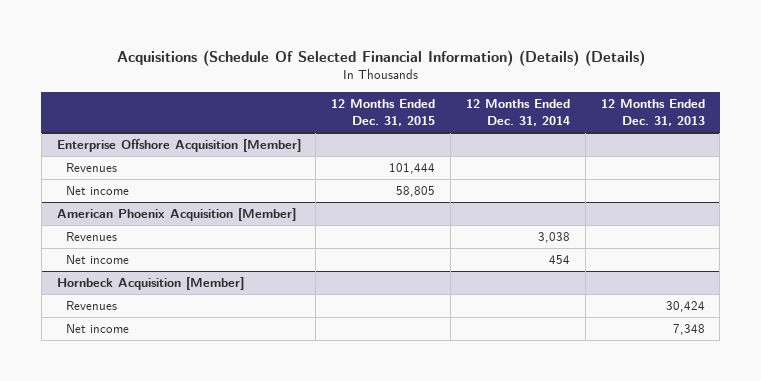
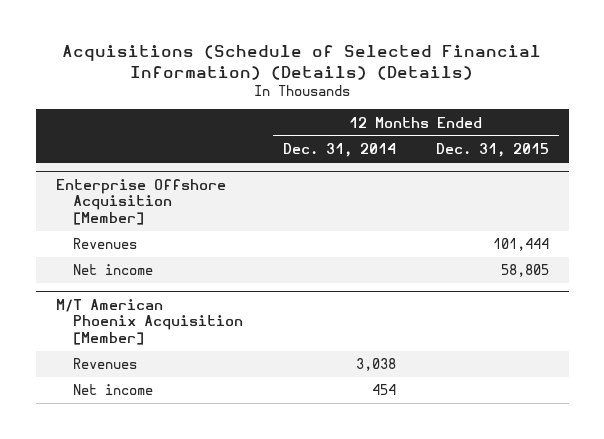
- Acquisitions (Schedule Of Selected Financial Information) (Details) (Details)
+ Acquisitions (Schedule of Selected Financial Information) (Details) (Details)
- | 12 Months Ended Dec. 31, 2015 | 12 Months Ended Dec. 31, 2014 | 12 Months Ended Dec. 31, 2013
+ | 12 Months Ended Dec. 31, 2014 | 12 Months Ended Dec. 31, 2015
- American Phoenix Acquisition [Member]
+ M/T American Phoenix Acquisition [Member]
- Hornbeck Acquisition [Member]
- Revenues | | | 30,424
- Net income | | | 7,348

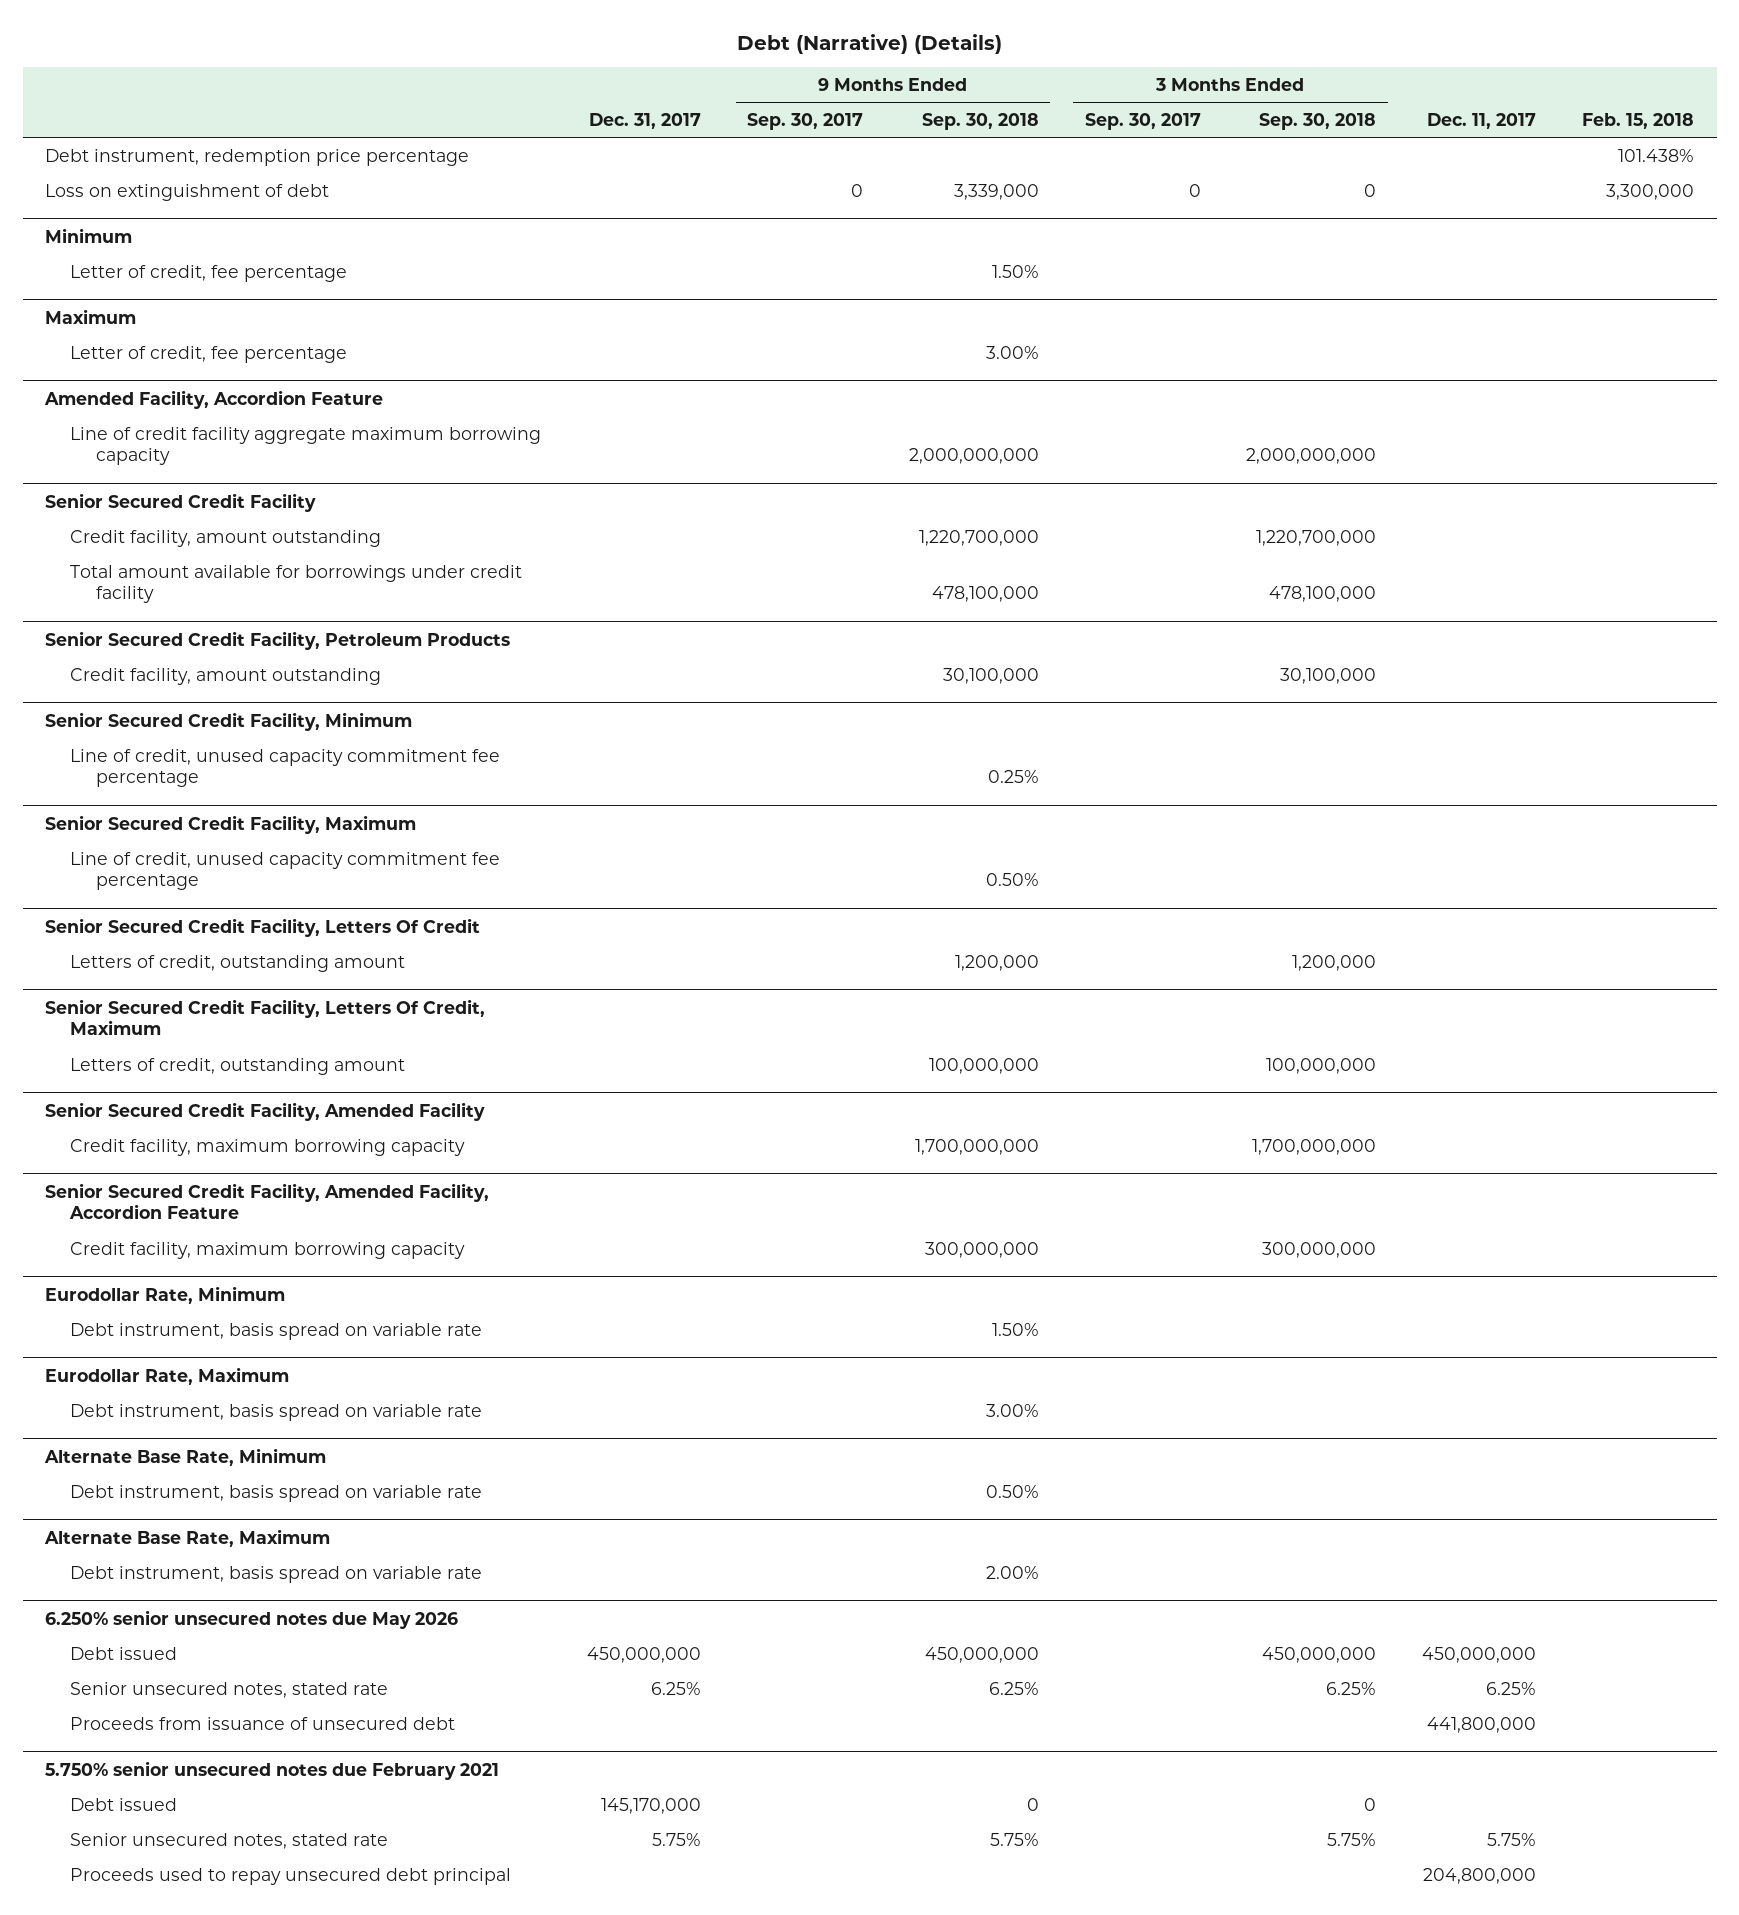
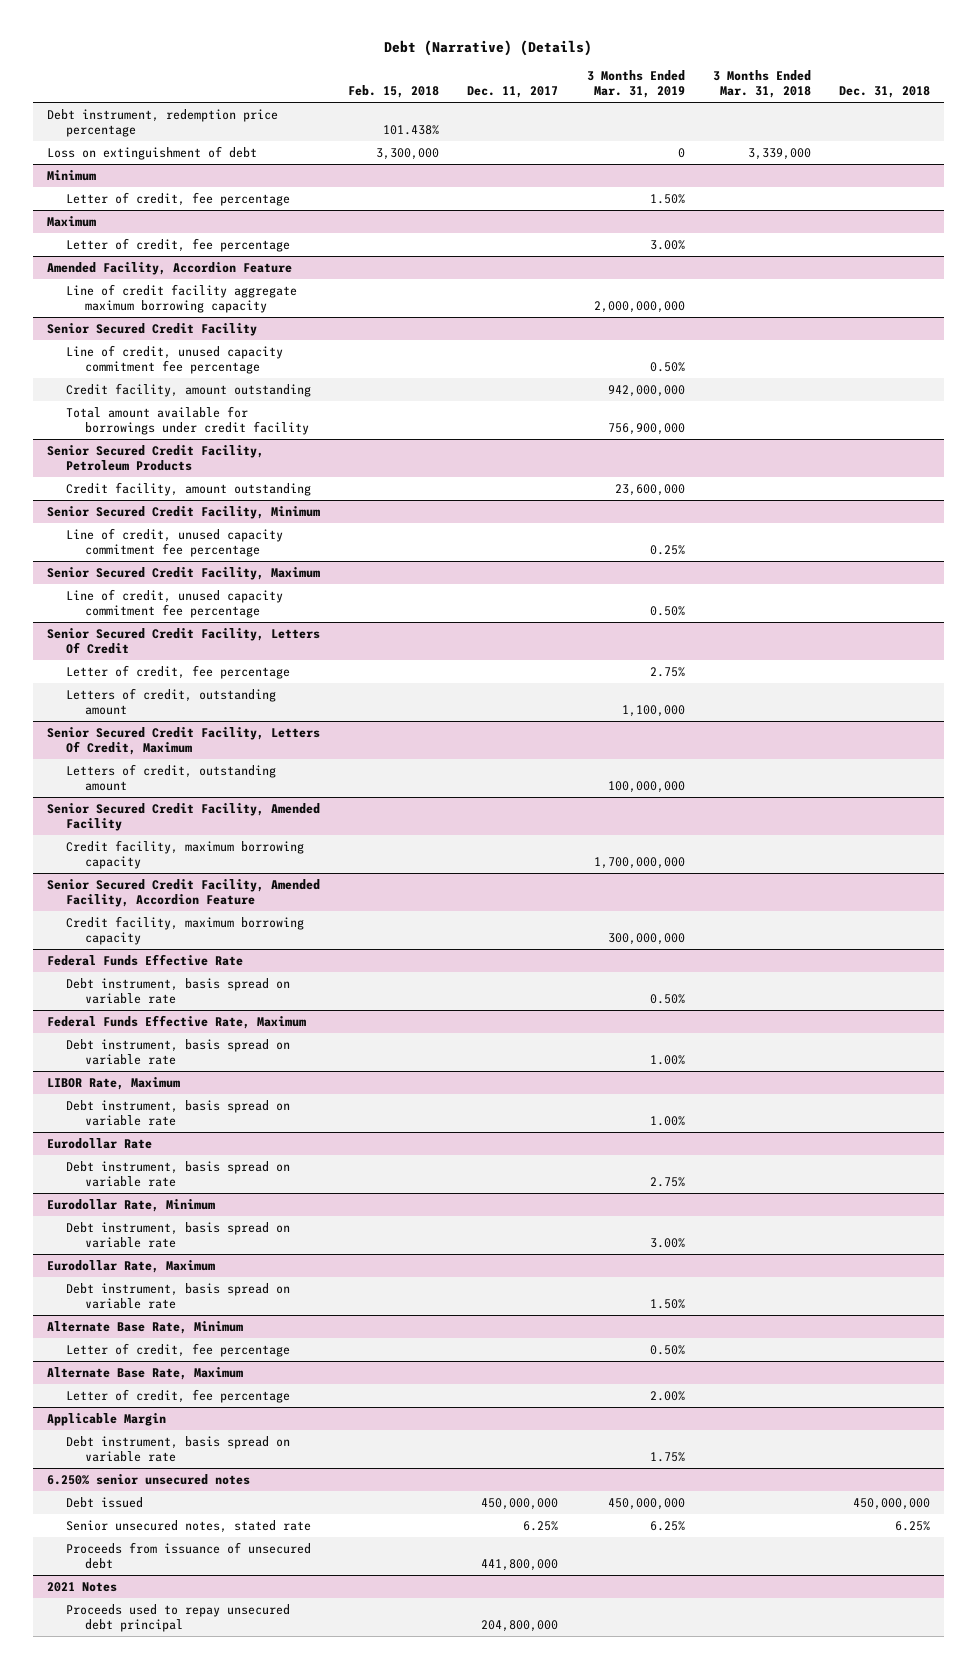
- | Dec. 31, 2017 | 9 Months Ended Sep. 30, 2017 | 9 Months Ended Sep. 30, 2018 | 3 Months Ended Sep. 30, 2017 | 3 Months Ended Sep. 30, 2018 | Dec. 11, 2017 | Feb. 15, 2018
+ | Feb. 15, 2018 | Dec. 11, 2017 | 3 Months Ended Mar. 31, 2019 | 3 Months Ended Mar. 31, 2018 | Dec. 31, 2018
@ Senior Secured Credit Facility
+ Line of credit, unused capacity commitment fee percentage | | | 0.50% | |
@ Senior Secured Credit Facility, Letters Of Credit
+ Letter of credit, fee percentage | | | 2.75% | |
+ Federal Funds Effective Rate
+ Debt instrument, basis spread on variable rate | | | 0.50% | |
+ Federal Funds Effective Rate, Maximum
+ Debt instrument, basis spread on variable rate | | | 1.00% | |
+ LIBOR Rate, Maximum
+ Debt instrument, basis spread on variable rate | | | 1.00% | |
+ Eurodollar Rate
+ Debt instrument, basis spread on variable rate | | | 2.75% | |
@ Alternate Base Rate, Minimum
- Debt instrument, basis spread on variable rate | | | 0.50% | | | |
+ Letter of credit, fee percentage | | | 0.50% | |
@ Alternate Base Rate, Maximum
- Debt instrument, basis spread on variable rate | | | 2.00% | | | |
- 6.250% senior unsecured notes due May 2026
@ Alternate Base Rate, Maximum
+ Letter of credit, fee percentage | | | 2.00% | |
+ Applicable Margin
+ Debt instrument, basis spread on variable rate | | | 1.75% | |
+ 6.250% senior unsecured notes
- 5.750% senior unsecured notes due February 2021
- Debt issued | 145,170,000 | | 0 | | 0 | |
- Senior unsecured notes, stated rate | 5.75% | | 5.75% | | 5.75% | 5.75% |
+ 2021 Notes

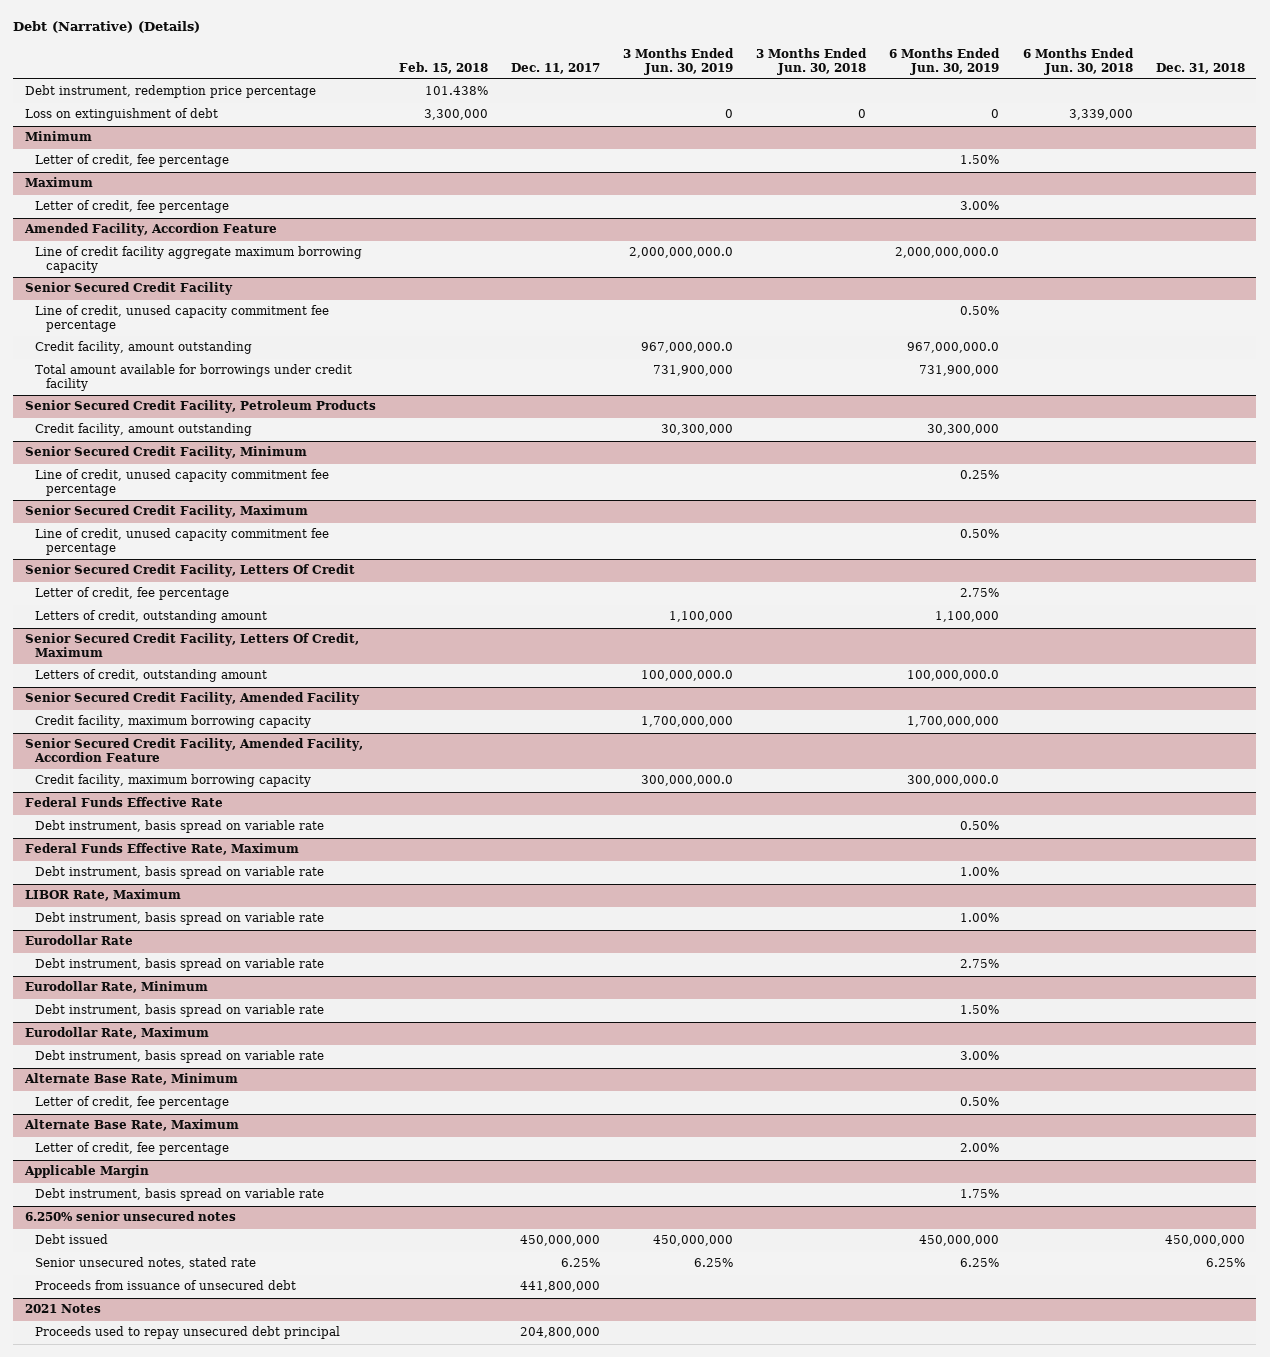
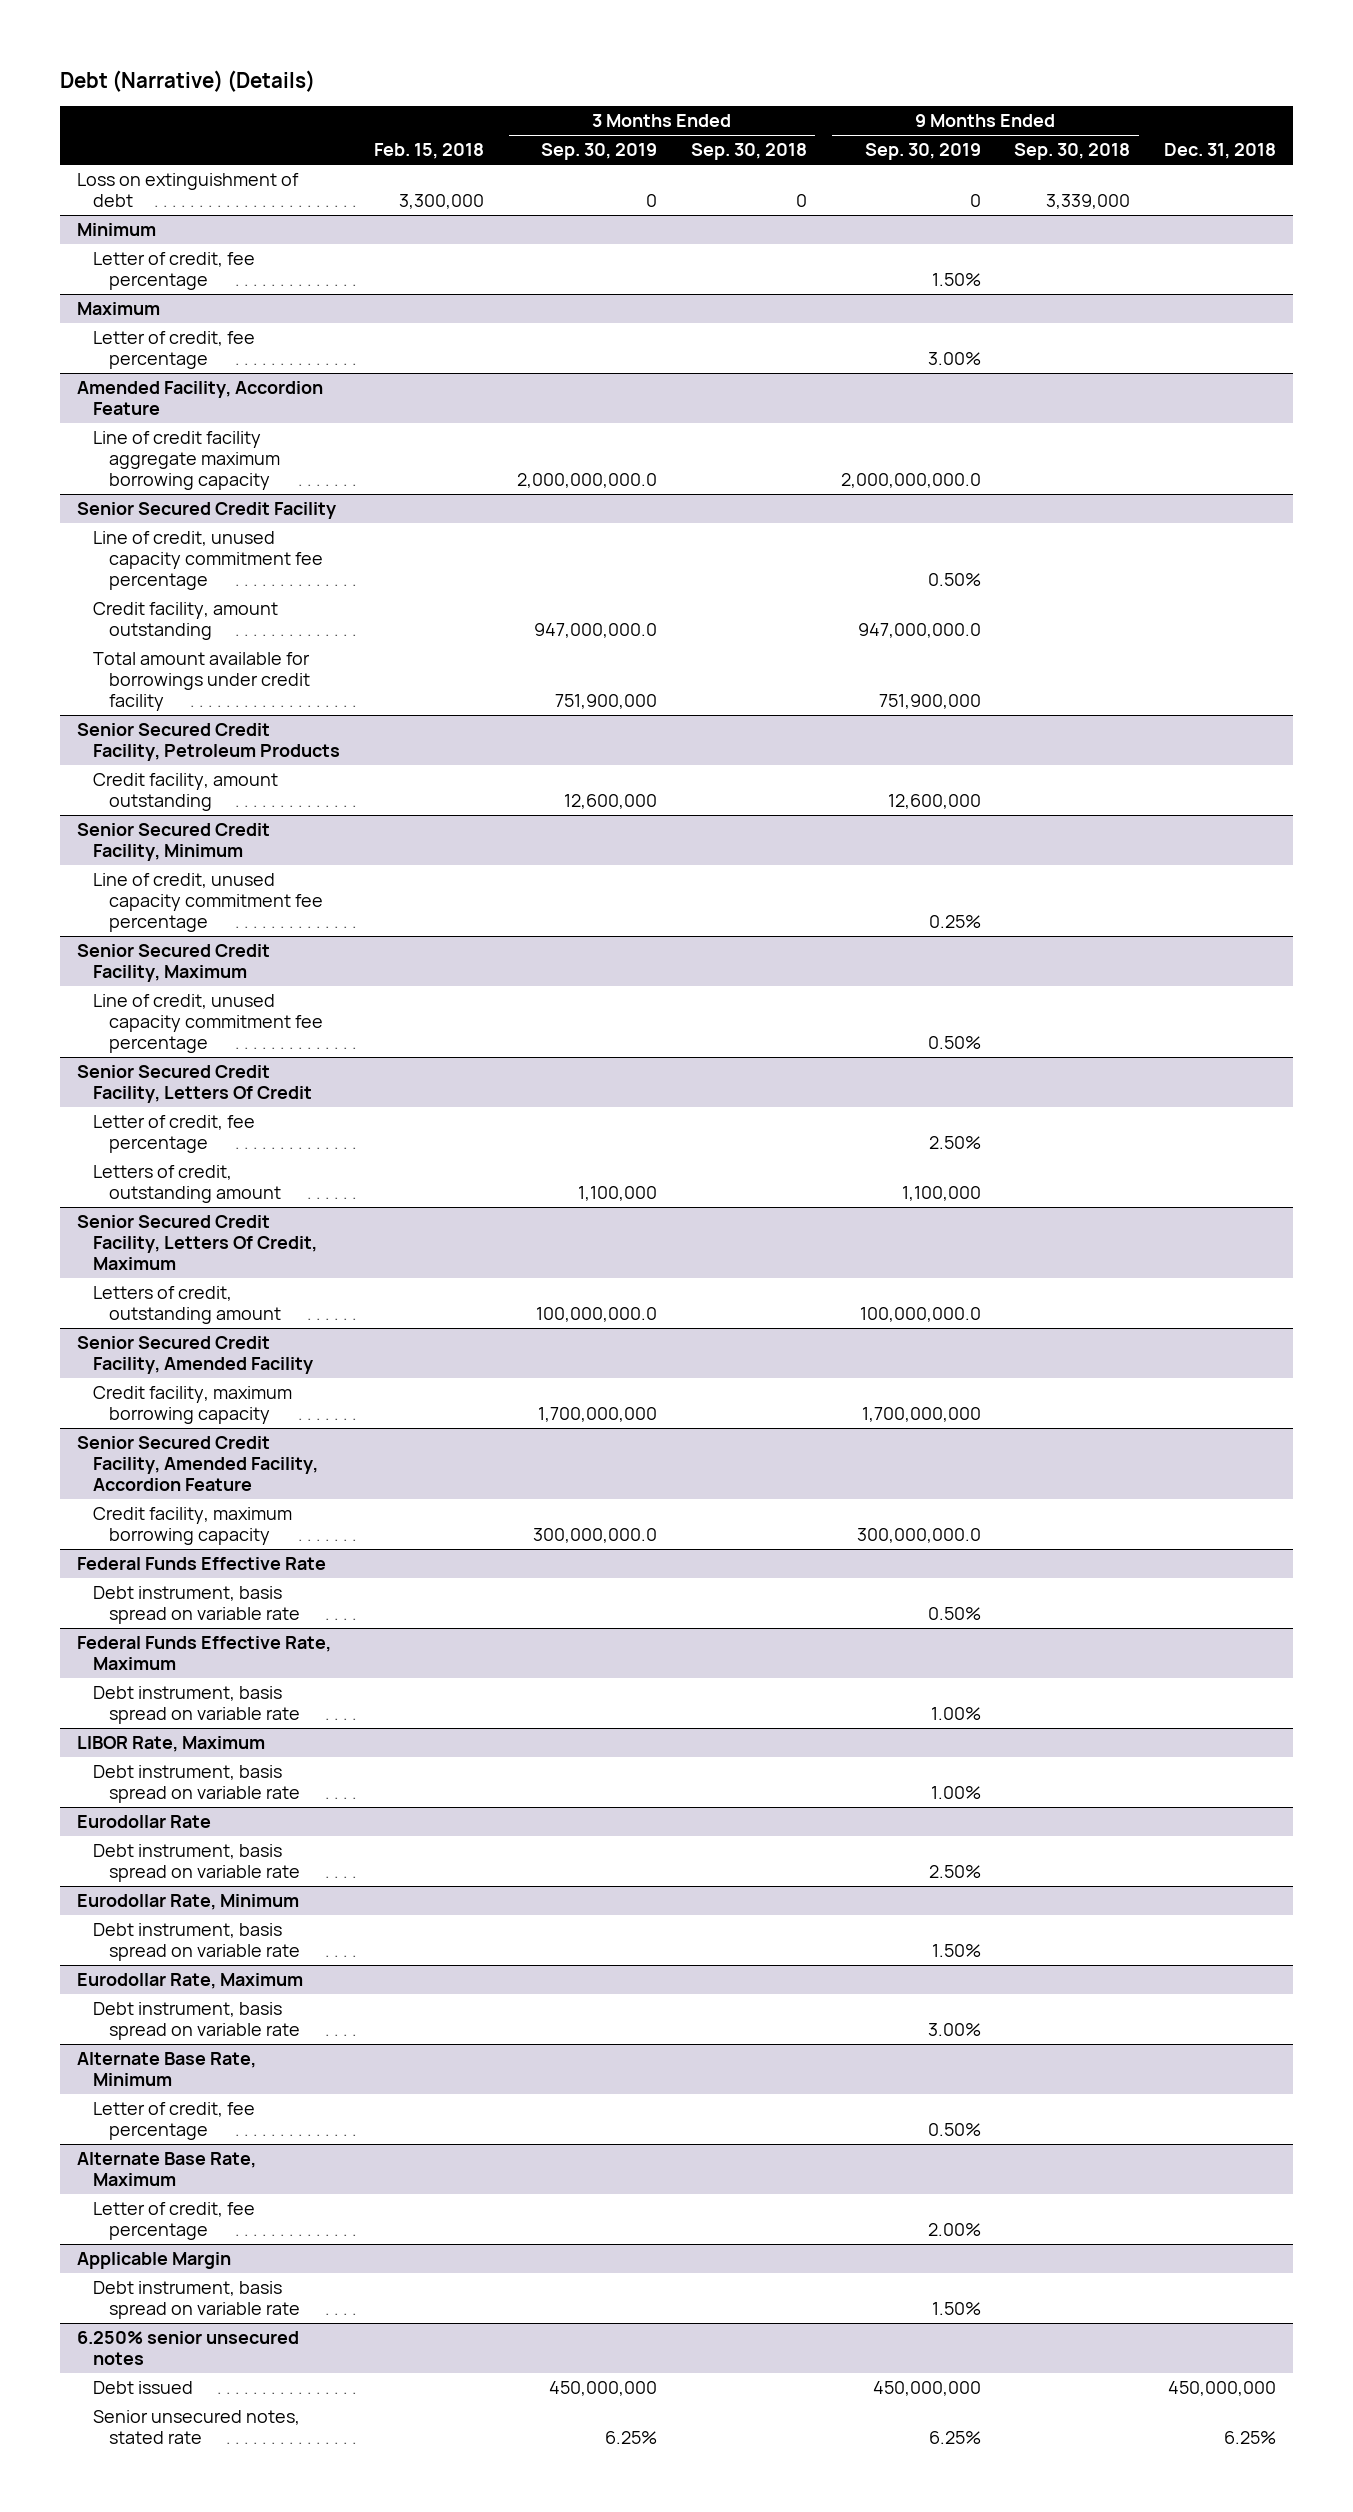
- | Feb. 15, 2018 | Dec. 11, 2017 | 3 Months Ended Jun. 30, 2019 | 3 Months Ended Jun. 30, 2018 | 6 Months Ended Jun. 30, 2019 | 6 Months Ended Jun. 30, 2018 | Dec. 31, 2018
+ | Feb. 15, 2018 | 3 Months Ended Sep. 30, 2019 | 3 Months Ended Sep. 30, 2018 | 9 Months Ended Sep. 30, 2019 | 9 Months Ended Sep. 30, 2018 | Dec. 31, 2018
- Debt instrument, redemption price percentage | 101.438% | | | | | |
@ 6.250% senior unsecured notes
- Proceeds from issuance of unsecured debt | | 441,800,000 | | | | |
- 2021 Notes
- Proceeds used to repay unsecured debt principal | | 204,800,000 | | | | |

